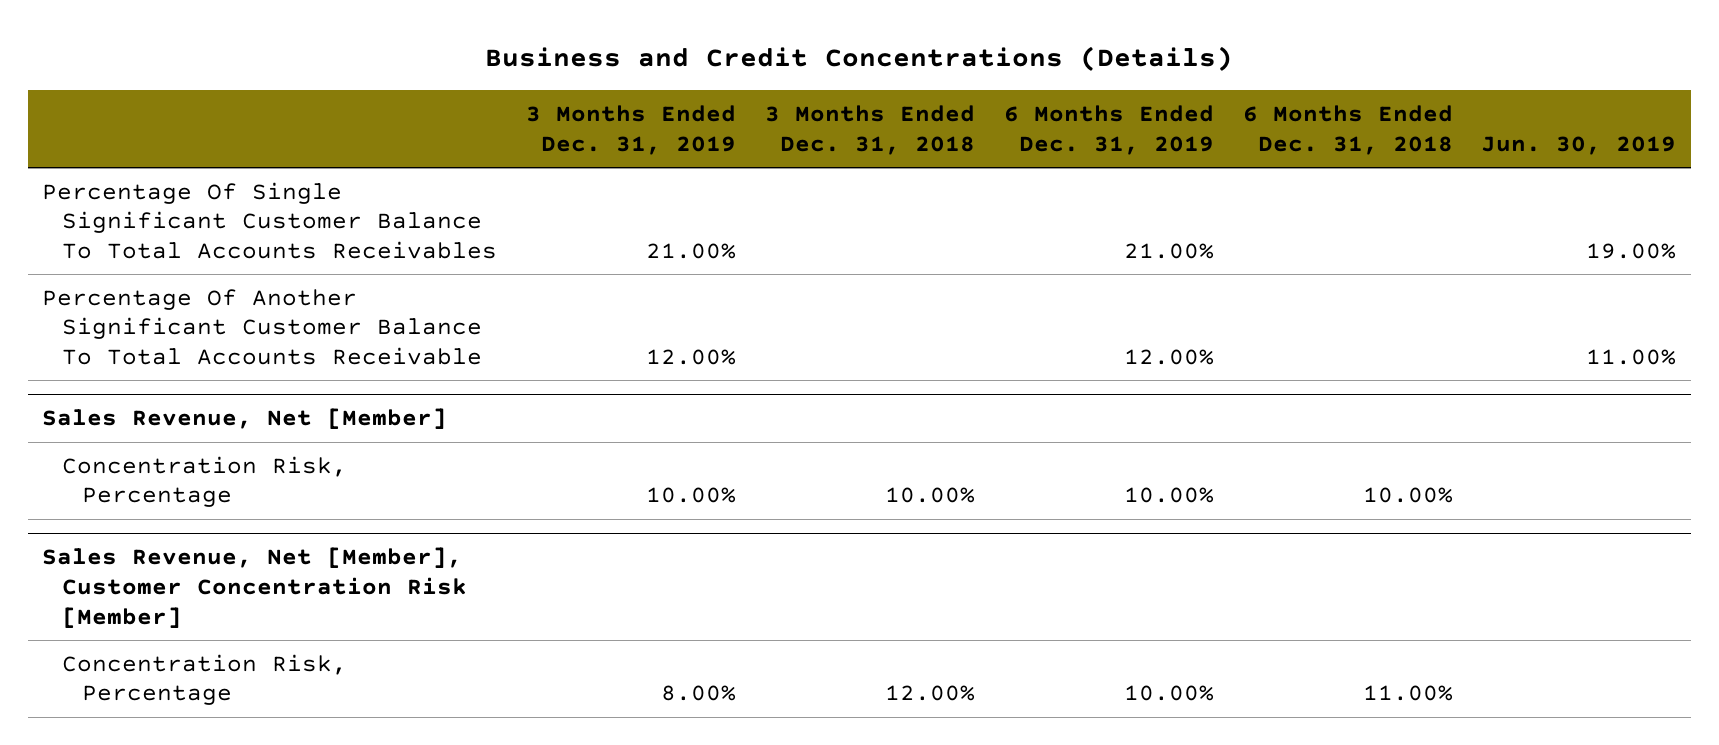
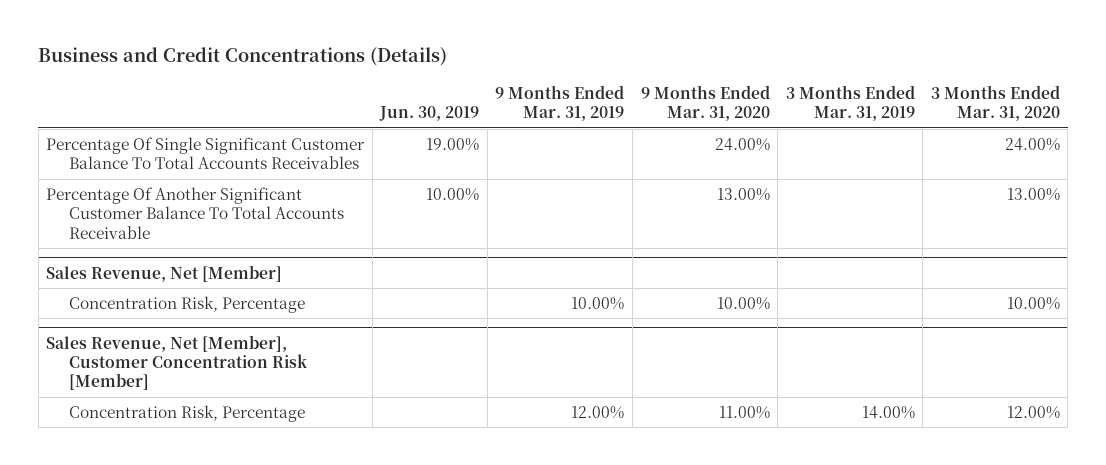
- | 3 Months Ended Dec. 31, 2019 | 3 Months Ended Dec. 31, 2018 | 6 Months Ended Dec. 31, 2019 | 6 Months Ended Dec. 31, 2018 | Jun. 30, 2019
+ | Jun. 30, 2019 | 9 Months Ended Mar. 31, 2019 | 9 Months Ended Mar. 31, 2020 | 3 Months Ended Mar. 31, 2019 | 3 Months Ended Mar. 31, 2020
- Percentage Of Another Significant Customer Balance To Total Accounts Receivable | 12.00% | | 12.00% | | 11.00%
+ Percentage Of Another Significant Customer Balance To Total Accounts Receivable | 10.00% | | 13.00% | | 13.00%

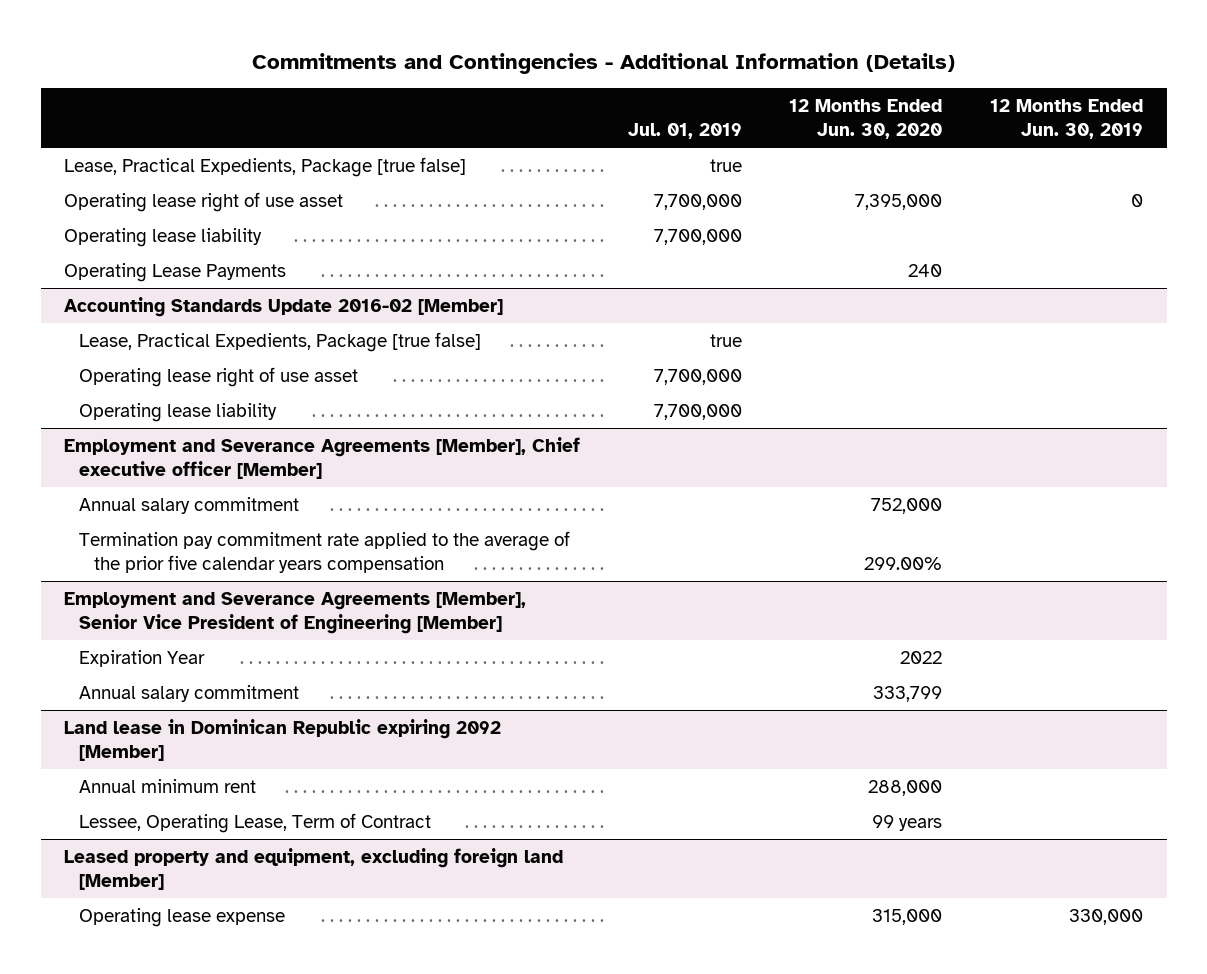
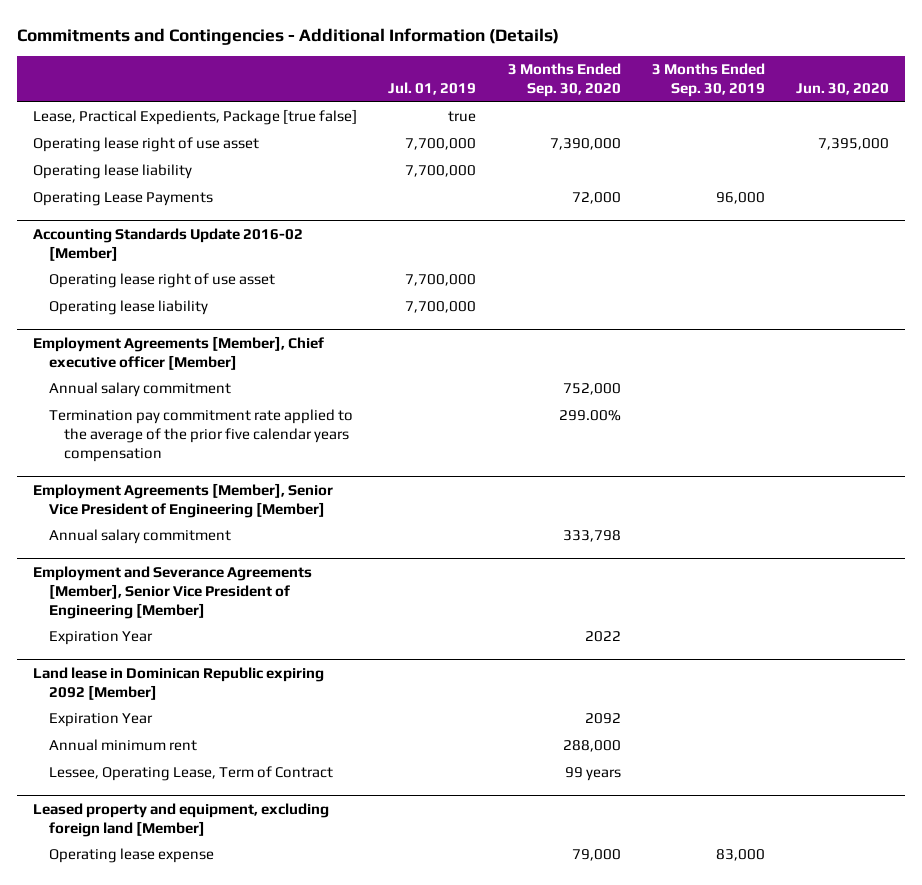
- | Jul. 01, 2019 | 12 Months Ended Jun. 30, 2020 | 12 Months Ended Jun. 30, 2019
+ | Jul. 01, 2019 | 3 Months Ended Sep. 30, 2020 | 3 Months Ended Sep. 30, 2019 | Jun. 30, 2020
@ Accounting Standards Update 2016-02 [Member]
- Lease, Practical Expedients, Package [true false] | true | |
- Employment and Severance Agreements [Member], Chief executive officer [Member]
+ Employment Agreements [Member], Chief executive officer [Member]
+ Employment Agreements [Member], Senior Vice President of Engineering [Member]
+ Annual salary commitment | | 333,798 | |
@ Employment and Severance Agreements [Member], Senior Vice President of Engineering [Member]
- Annual salary commitment | | 333,799 |
@ Land lease in Dominican Republic expiring 2092 [Member]
+ Expiration Year | | 2092 | |

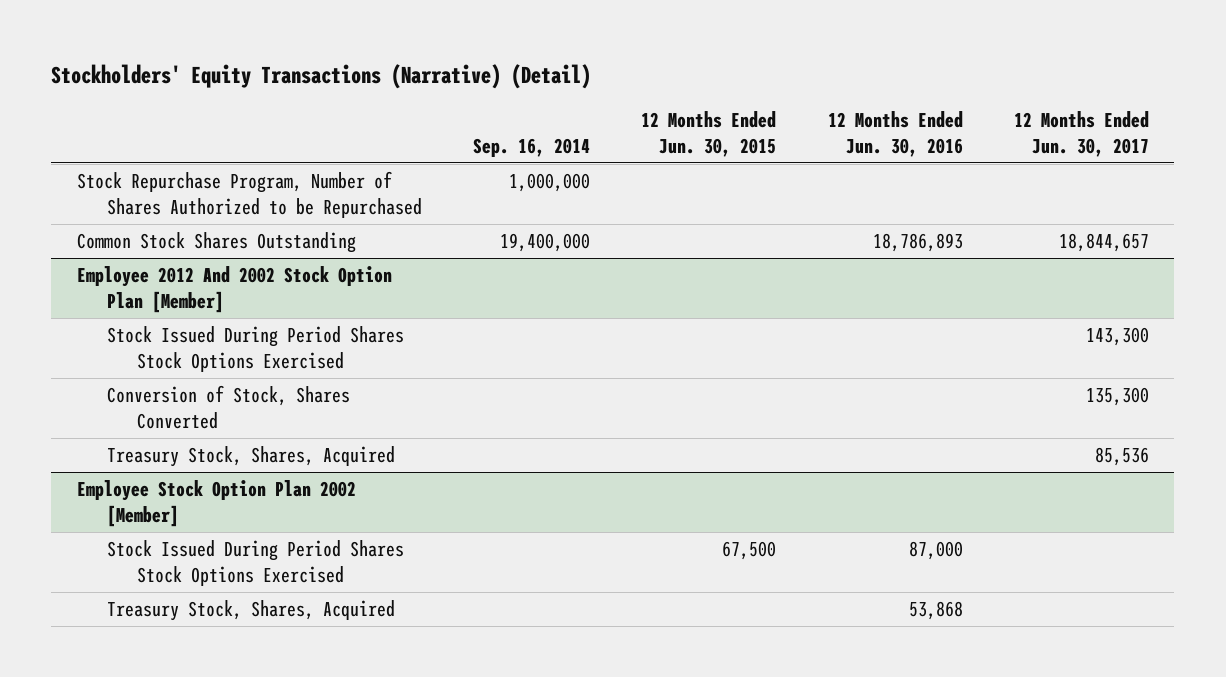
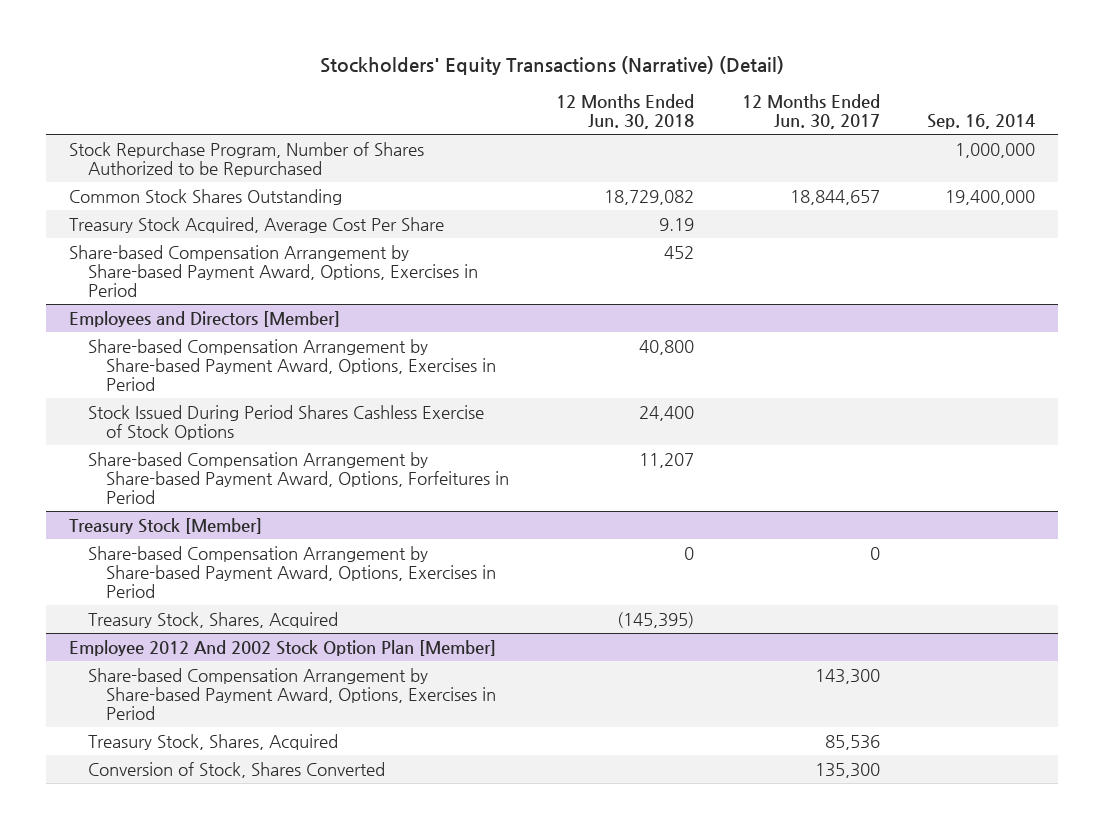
- | Sep. 16, 2014 | 12 Months Ended Jun. 30, 2015 | 12 Months Ended Jun. 30, 2016 | 12 Months Ended Jun. 30, 2017
+ | 12 Months Ended Jun. 30, 2018 | 12 Months Ended Jun. 30, 2017 | Sep. 16, 2014
+ Treasury Stock Acquired, Average Cost Per Share | 9.19 | |
+ Share-based Compensation Arrangement by Share-based Payment Award, Options, Exercises in Period | 452 | |
+ Employees and Directors [Member]
+ Share-based Compensation Arrangement by Share-based Payment Award, Options, Exercises in Period | 40,800 | |
+ Stock Issued During Period Shares Cashless Exercise of Stock Options | 24,400 | |
+ Share-based Compensation Arrangement by Share-based Payment Award, Options, Forfeitures in Period | 11,207 | |
+ Treasury Stock [Member]
+ Share-based Compensation Arrangement by Share-based Payment Award, Options, Exercises in Period | 0 | 0 |
+ Treasury Stock, Shares, Acquired | (145,395) | |
@ Employee 2012 And 2002 Stock Option Plan [Member]
- Stock Issued During Period Shares Stock Options Exercised | | | | 143,300
+ Share-based Compensation Arrangement by Share-based Payment Award, Options, Exercises in Period | | 143,300 |
- Employee Stock Option Plan 2002 [Member]
- Stock Issued During Period Shares Stock Options Exercised | | 67,500 | 87,000 |
- Treasury Stock, Shares, Acquired | | | 53,868 |
@ Employee 2012 And 2002 Stock Option Plan [Member]
moved down: Conversion of Stock, Shares Converted | | 135,300 |

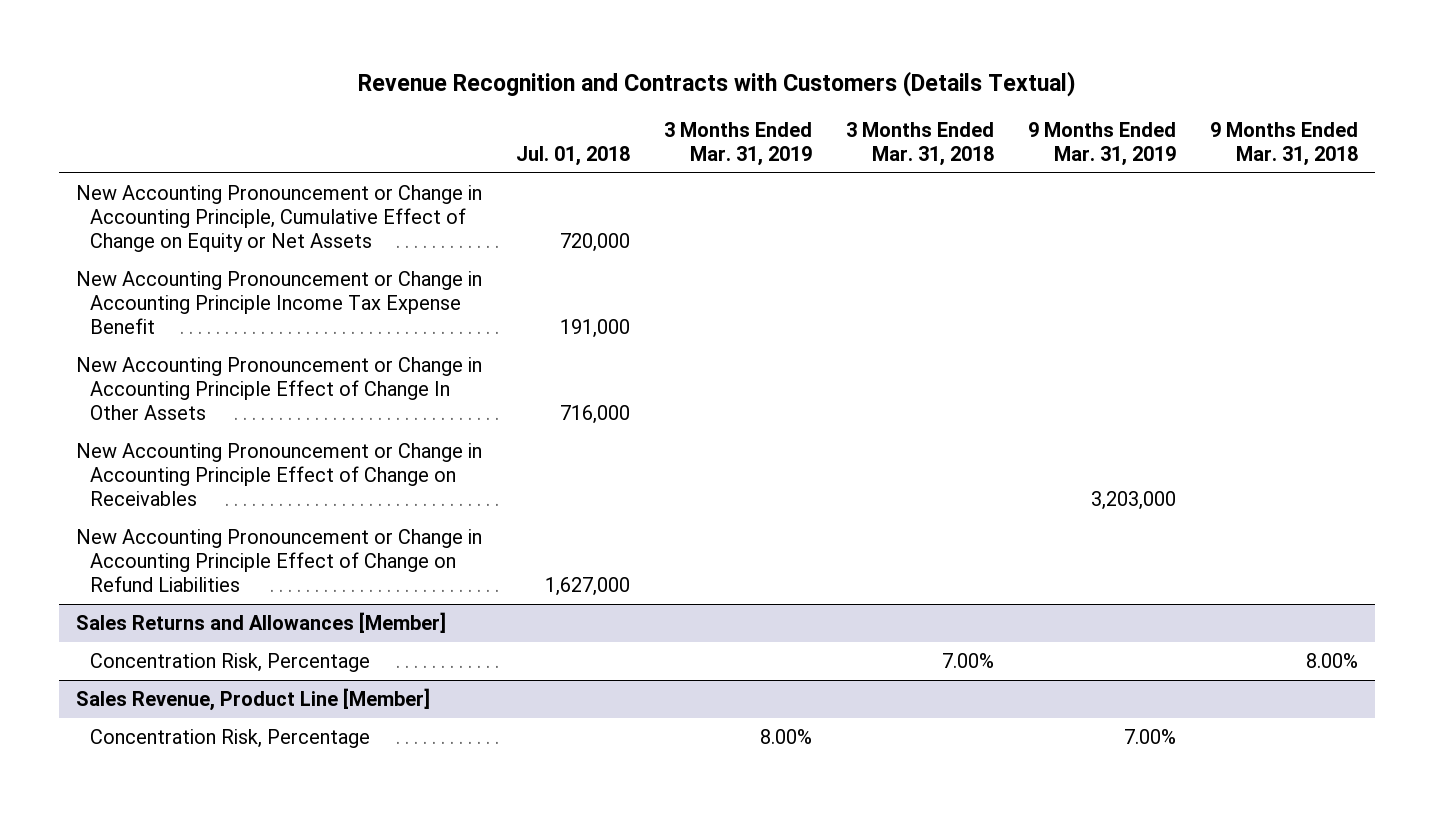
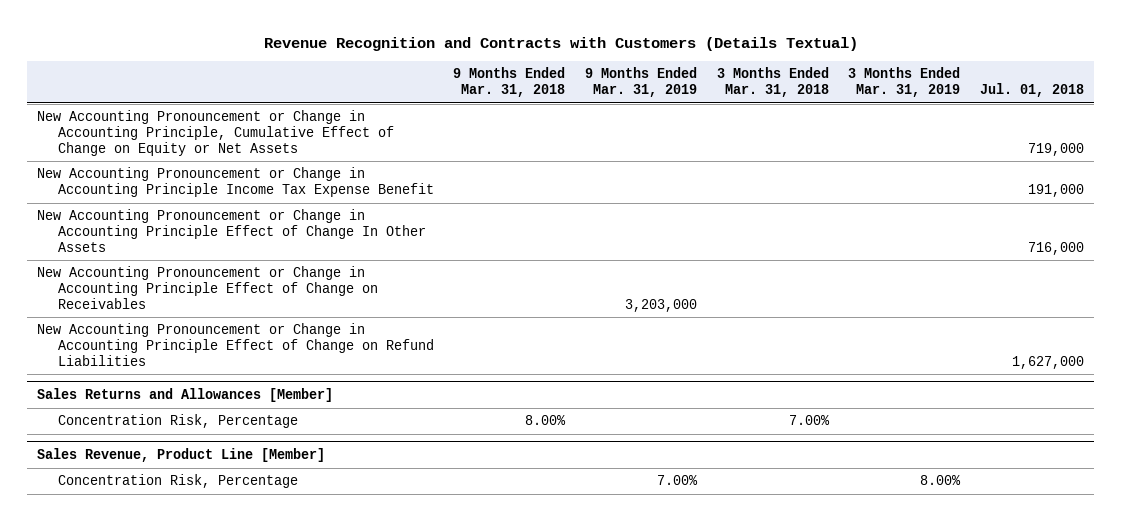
- | Jul. 01, 2018 | 3 Months Ended Mar. 31, 2019 | 3 Months Ended Mar. 31, 2018 | 9 Months Ended Mar. 31, 2019 | 9 Months Ended Mar. 31, 2018
+ | 9 Months Ended Mar. 31, 2018 | 9 Months Ended Mar. 31, 2019 | 3 Months Ended Mar. 31, 2018 | 3 Months Ended Mar. 31, 2019 | Jul. 01, 2018
- New Accounting Pronouncement or Change in Accounting Principle, Cumulative Effect of Change on Equity or Net Assets | 720,000 | | | |
+ New Accounting Pronouncement or Change in Accounting Principle, Cumulative Effect of Change on Equity or Net Assets | | | | | 719,000

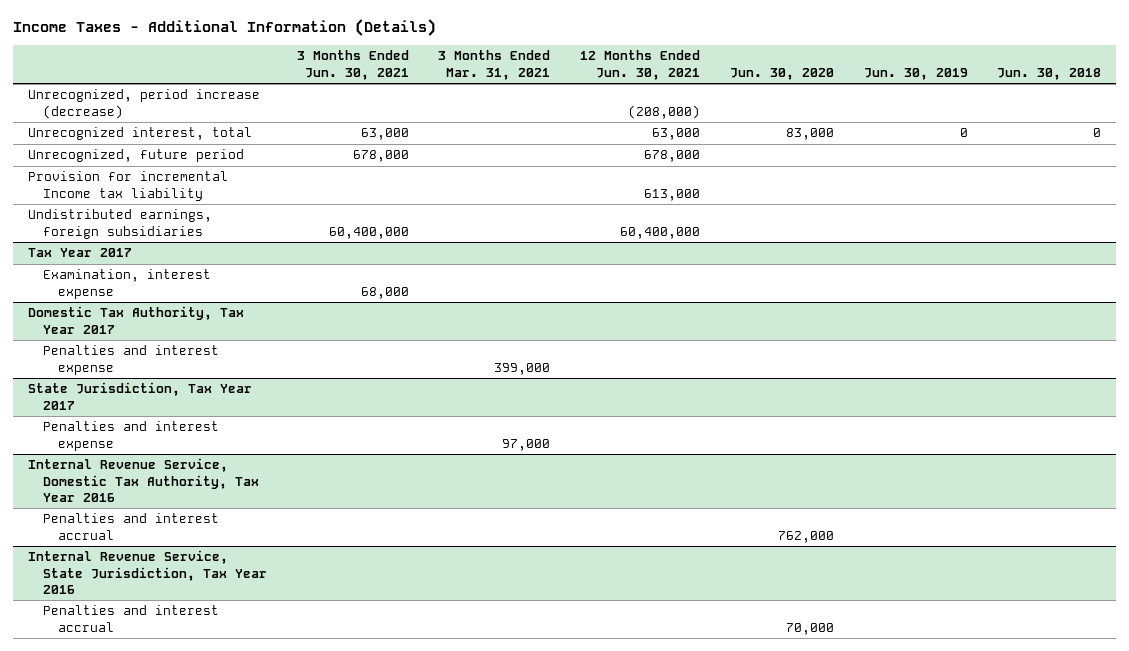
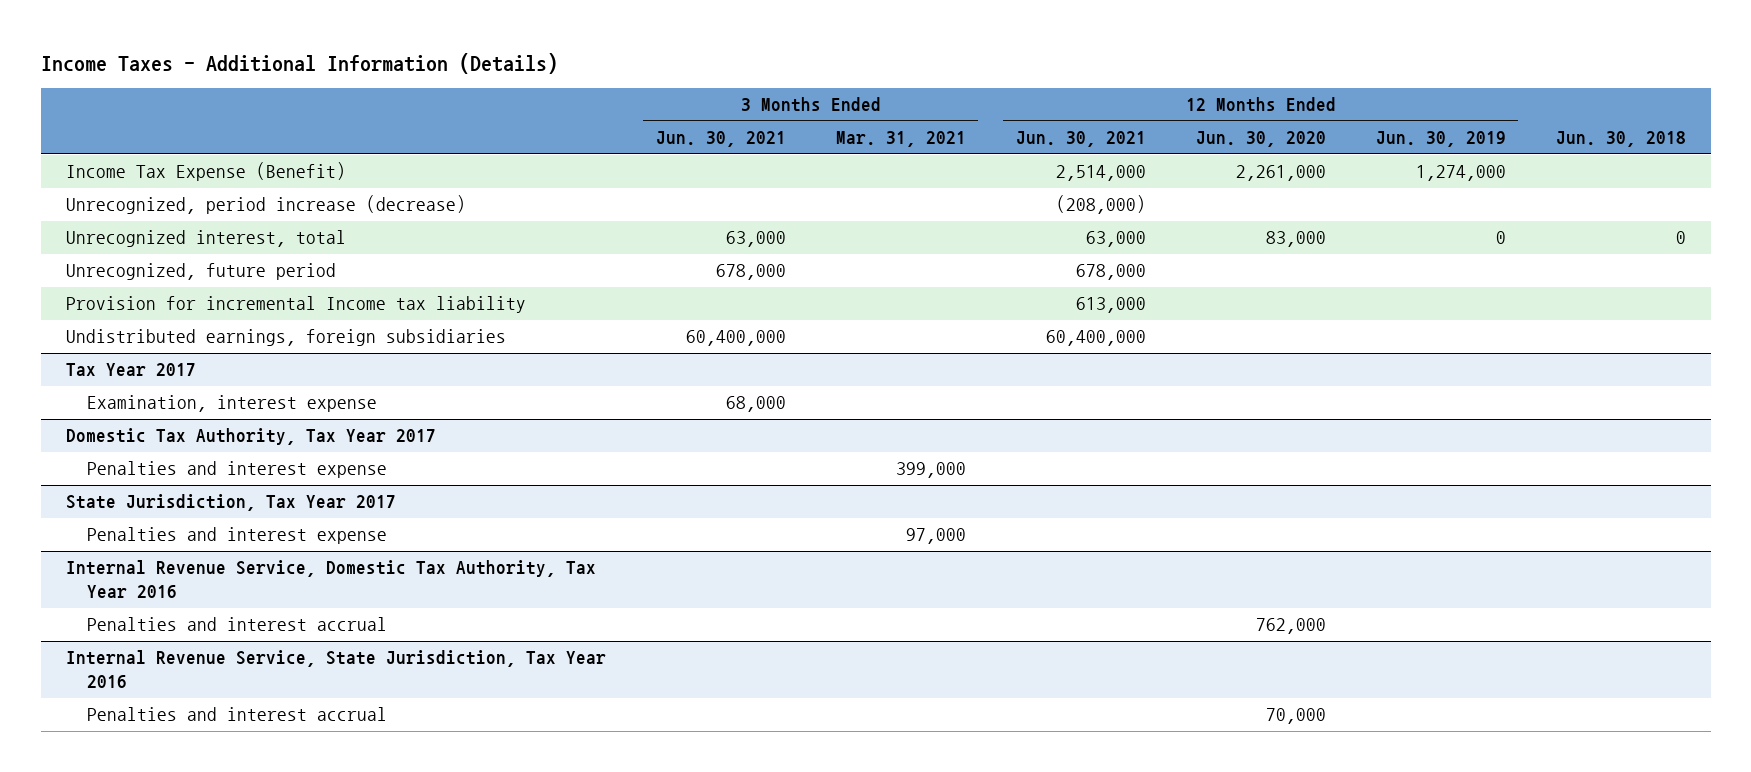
- | 3 Months Ended Jun. 30, 2021 | 3 Months Ended Mar. 31, 2021 | 12 Months Ended Jun. 30, 2021 | Jun. 30, 2020 | Jun. 30, 2019 | Jun. 30, 2018
+ | 3 Months Ended Jun. 30, 2021 | 3 Months Ended Mar. 31, 2021 | 12 Months Ended Jun. 30, 2021 | 12 Months Ended Jun. 30, 2020 | 12 Months Ended Jun. 30, 2019 | Jun. 30, 2018
+ Income Tax Expense (Benefit) | | | 2,514,000 | 2,261,000 | 1,274,000 |

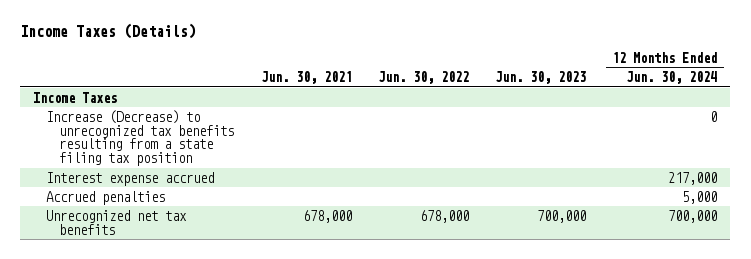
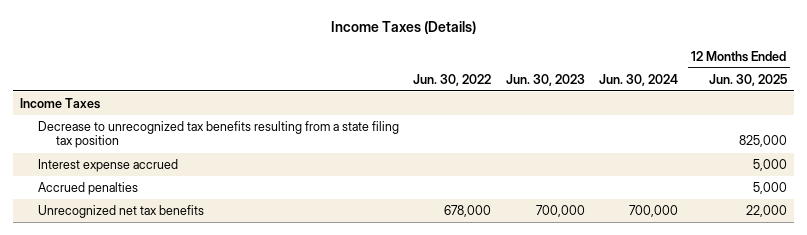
- | Jun. 30, 2021 | Jun. 30, 2022 | Jun. 30, 2023 | 12 Months Ended Jun. 30, 2024
+ | Jun. 30, 2022 | Jun. 30, 2023 | Jun. 30, 2024 | 12 Months Ended Jun. 30, 2025
- Increase (Decrease) to unrecognized tax benefits resulting from a state filing tax position | | | | 0
+ Decrease to unrecognized tax benefits resulting from a state filing tax position | | | | 825,000

